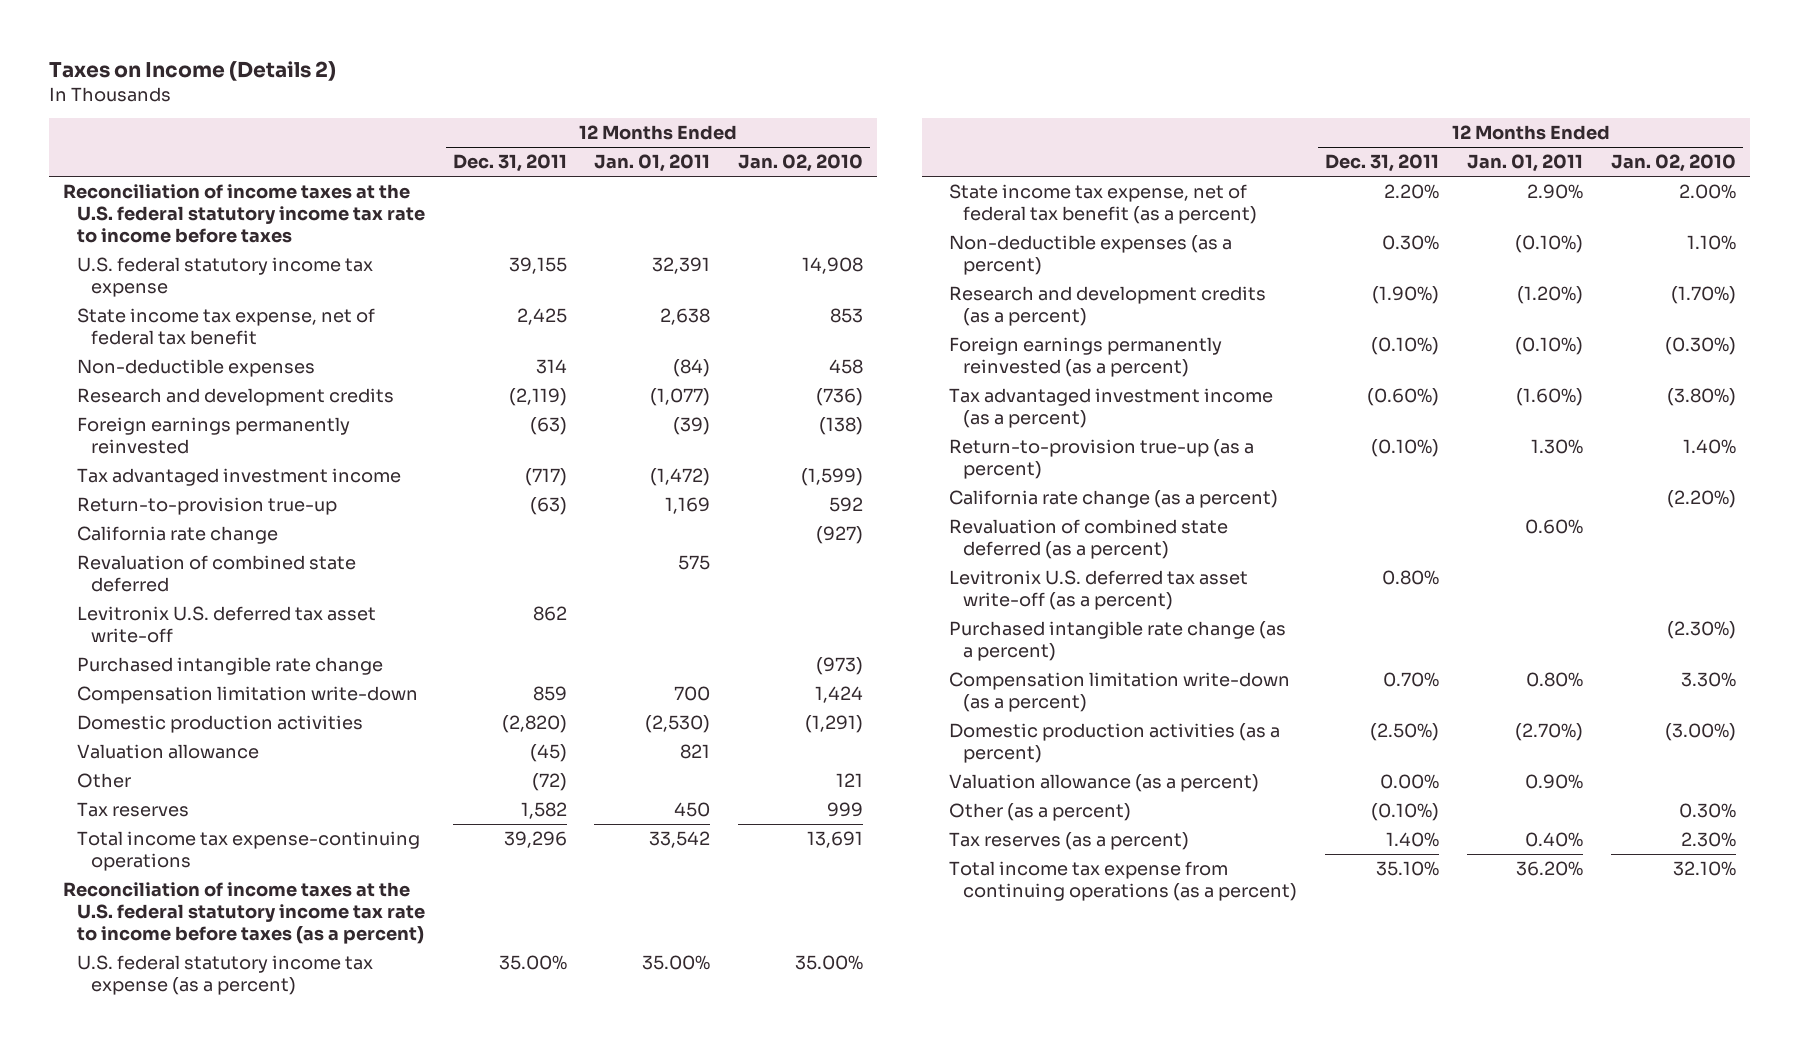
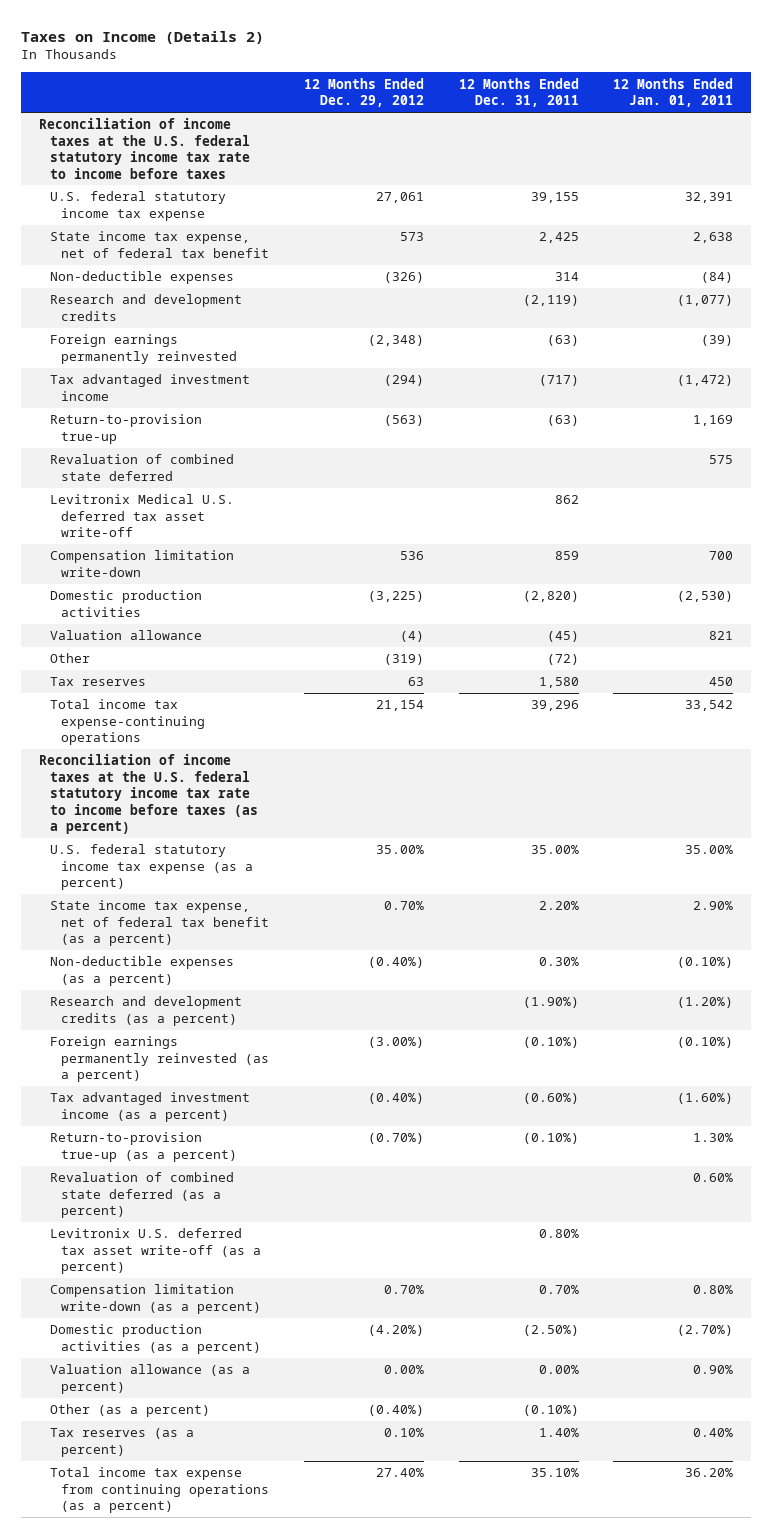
- | 12 Months Ended Dec. 31, 2011 | 12 Months Ended Jan. 01, 2011 | 12 Months Ended Jan. 02, 2010
+ | 12 Months Ended Dec. 29, 2012 | 12 Months Ended Dec. 31, 2011 | 12 Months Ended Jan. 01, 2011
- California rate change | | | (927)
- Levitronix U.S. deferred tax asset write-off | 862 | |
- Purchased intangible rate change | | | (973)
+ Levitronix Medical U.S. deferred tax asset write-off | | 862 |
- Tax reserves | 1,582 | 450 | 999
+ Tax reserves | 63 | 1,580 | 450
- California rate change (as a percent) | | | (2.20%)
- Purchased intangible rate change (as a percent) | | | (2.30%)

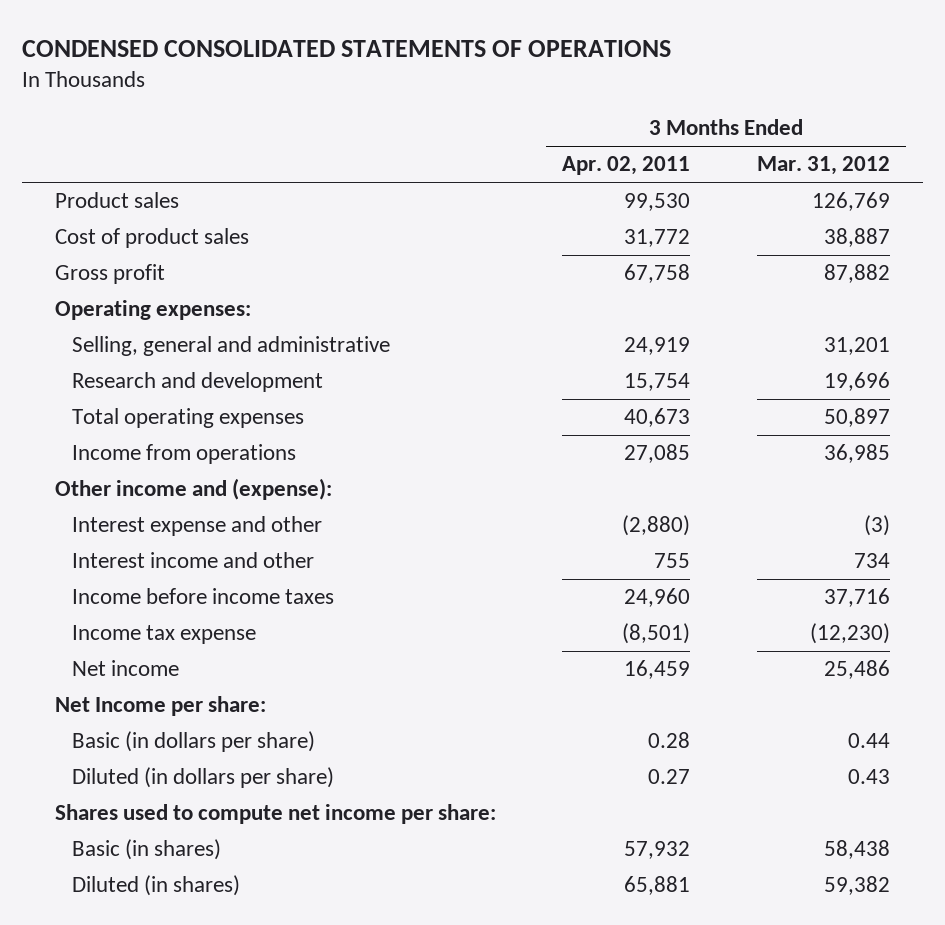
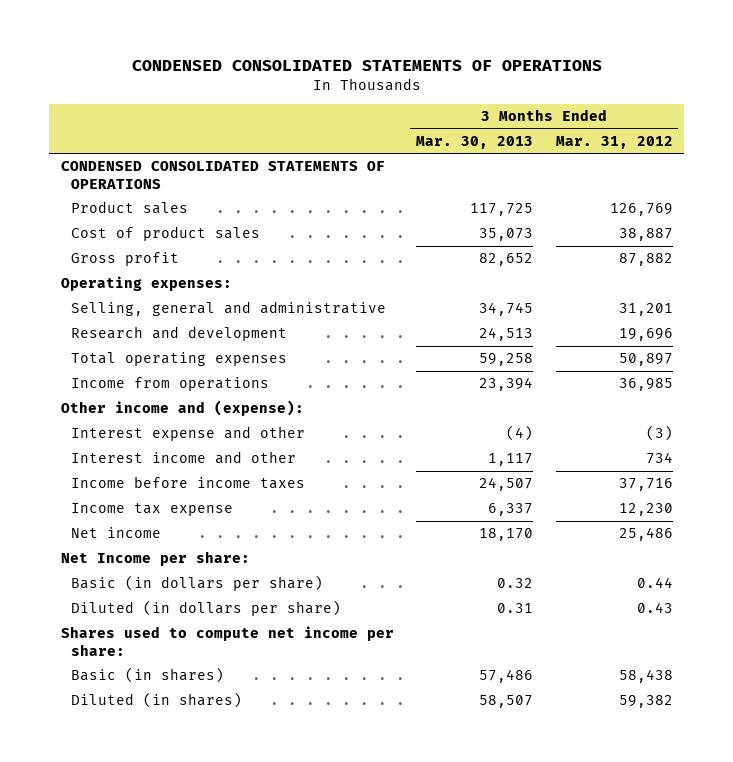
- | 3 Months Ended Apr. 02, 2011 | 3 Months Ended Mar. 31, 2012
+ | 3 Months Ended Mar. 30, 2013 | 3 Months Ended Mar. 31, 2012
+ CONDENSED CONSOLIDATED STATEMENTS OF OPERATIONS
- Income tax expense | (8,501) | (12,230)
+ Income tax expense | 6,337 | 12,230

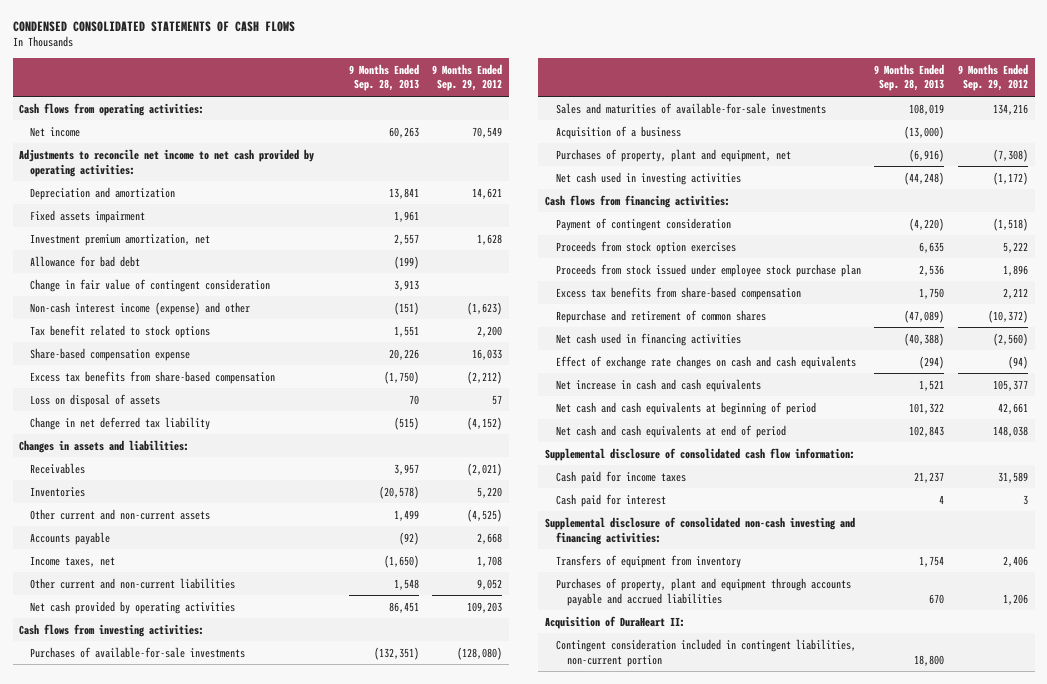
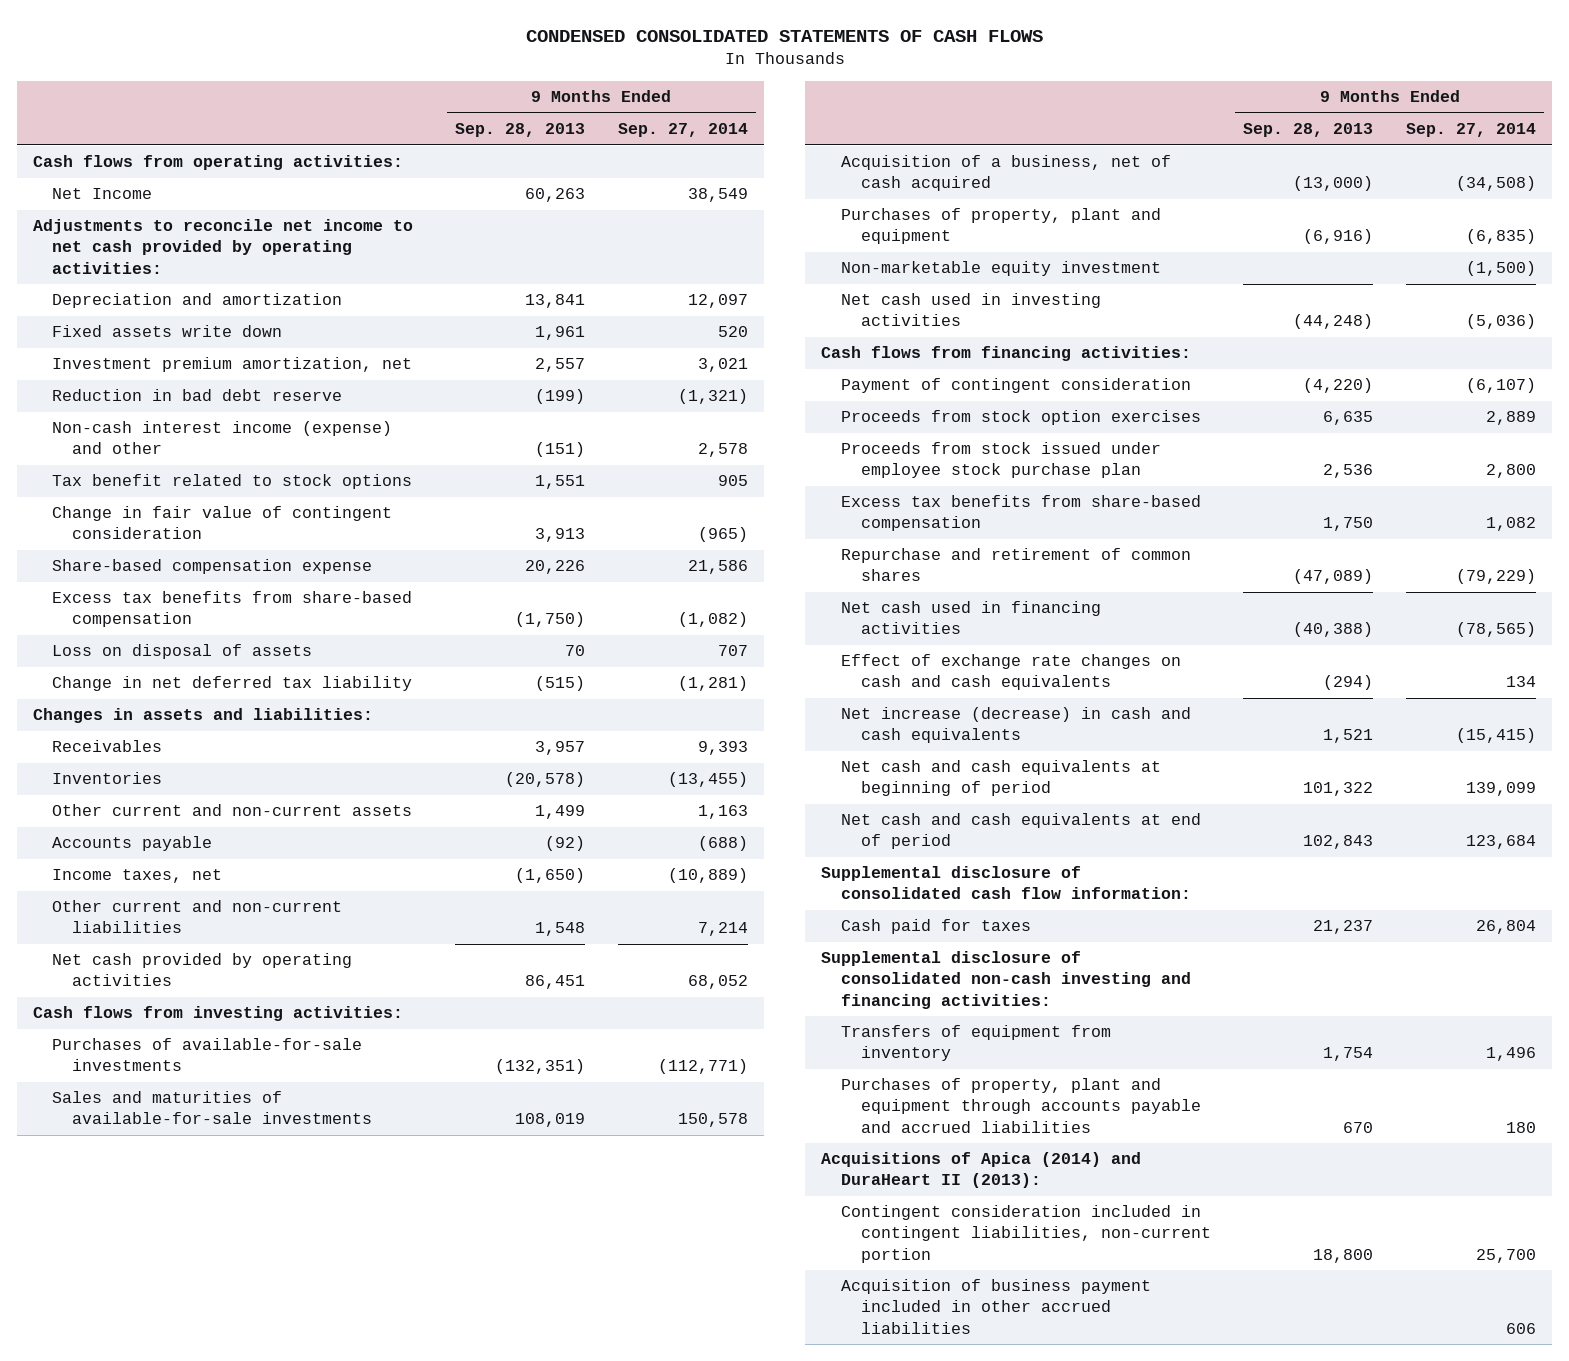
- | 9 Months Ended Sep. 28, 2013 | 9 Months Ended Sep. 29, 2012
+ | 9 Months Ended Sep. 28, 2013 | 9 Months Ended Sep. 27, 2014
- Net income | 60,263 | 70,549
+ Net Income | 60,263 | 38,549
- Fixed assets impairment | 1,961 |
+ Fixed assets write down | 1,961 | 520
- Allowance for bad debt | (199) |
+ Reduction in bad debt reserve | (199) | (1,321)
moved down: Change in fair value of contingent consideration | 3,913 | (965)
- Acquisition of a business | (13,000) |
- Purchases of property, plant and equipment, net | (6,916) | (7,308)
+ Acquisition of a business, net of cash acquired | (13,000) | (34,508)
+ Purchases of property, plant and equipment | (6,916) | (6,835)
+ Non-marketable equity investment | | (1,500)
- Net increase in cash and cash equivalents | 1,521 | 105,377
+ Net increase (decrease) in cash and cash equivalents | 1,521 | (15,415)
- Cash paid for income taxes | 21,237 | 31,589
- Cash paid for interest | 4 | 3
+ Cash paid for taxes | 21,237 | 26,804
- Acquisition of DuraHeart II:
+ Acquisitions of Apica (2014) and DuraHeart II (2013):
+ Acquisition of business payment included in other accrued liabilities | | 606

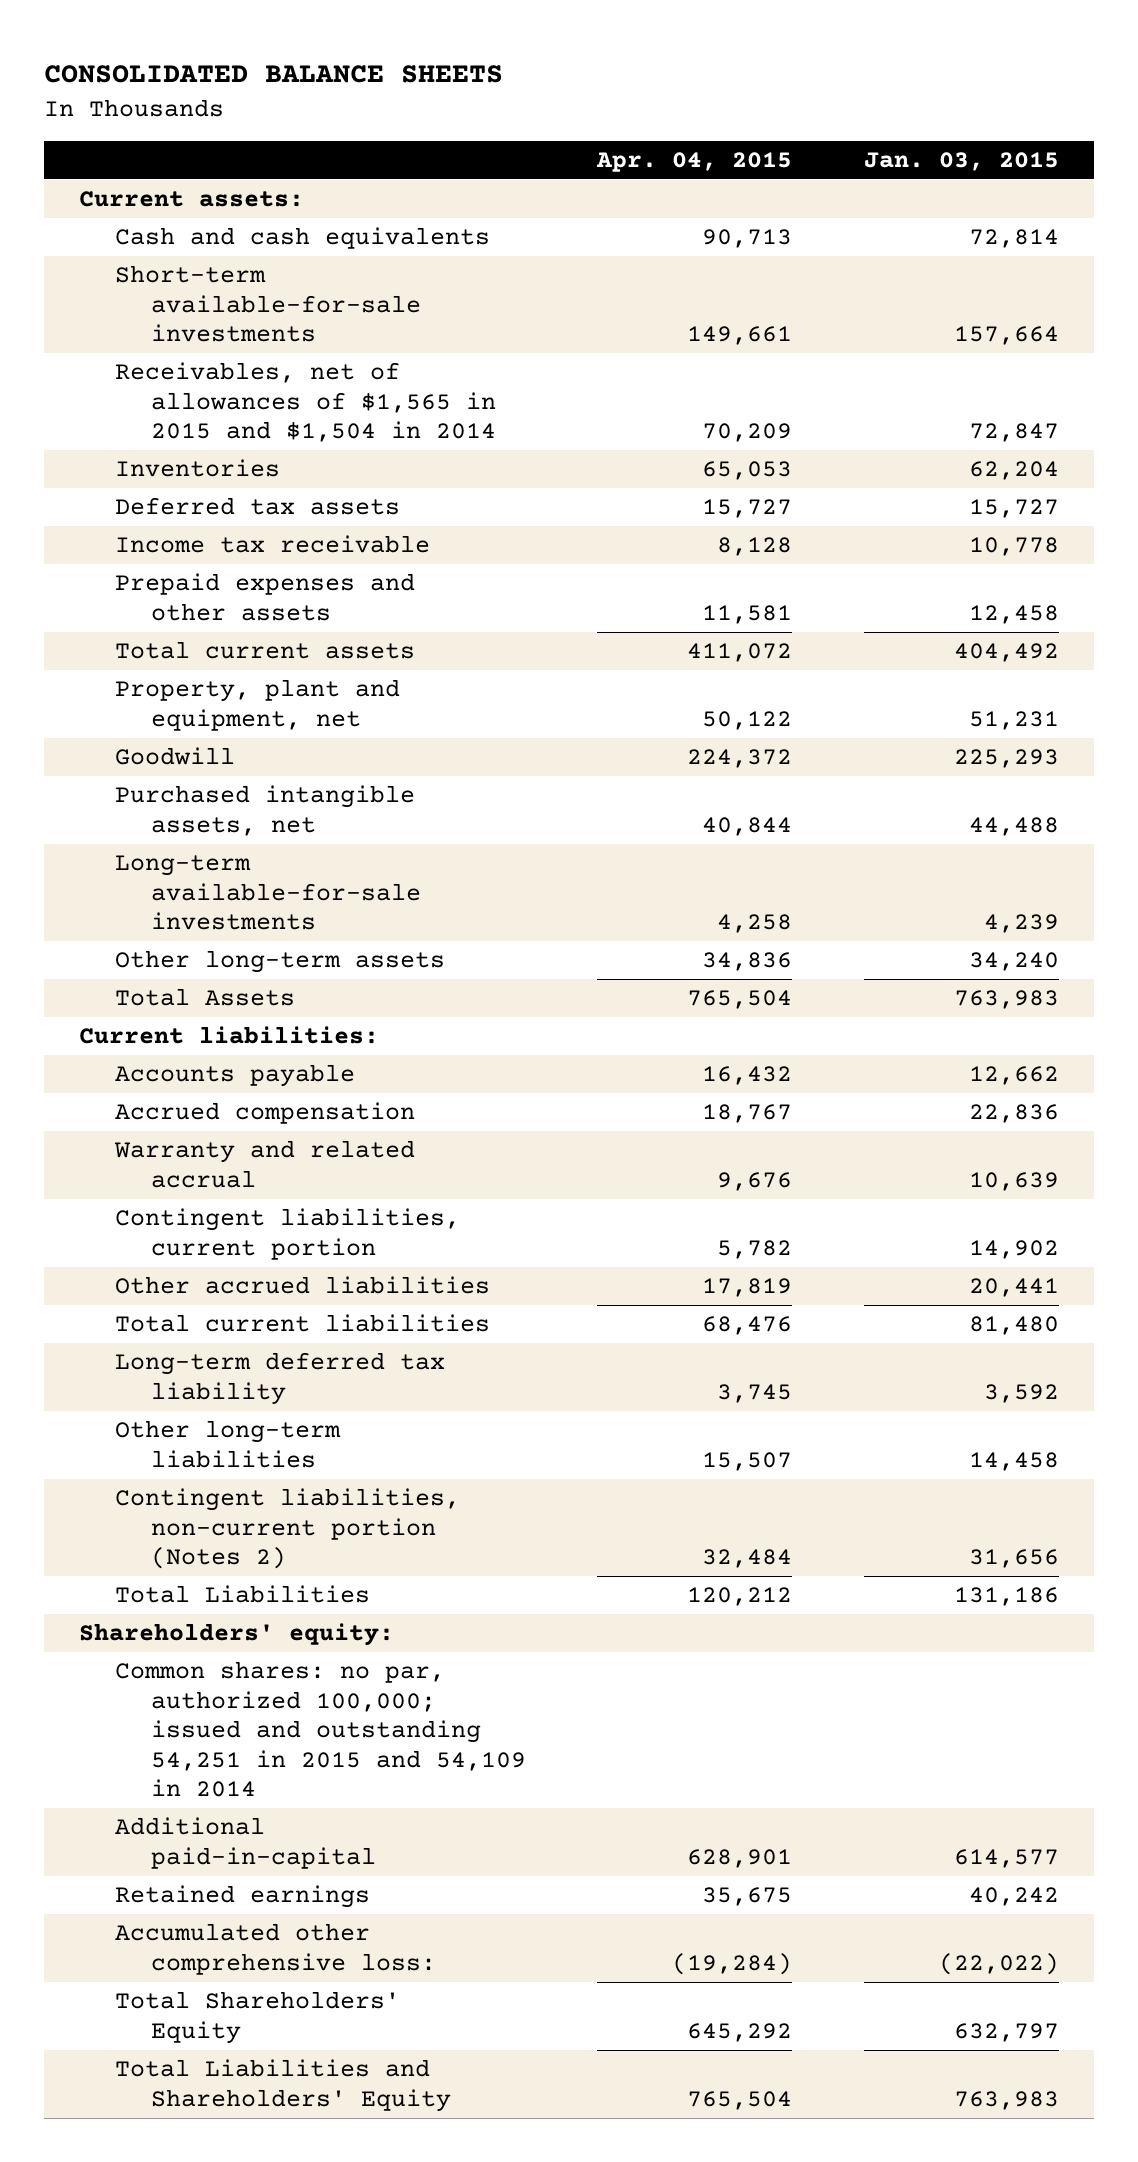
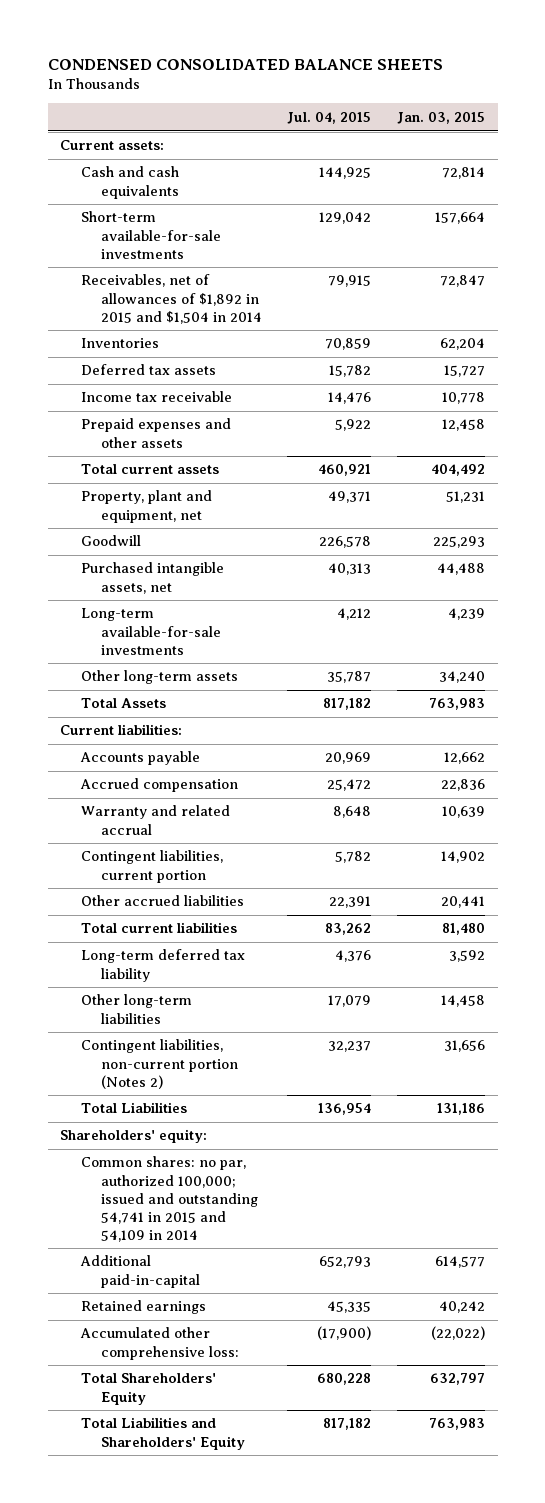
- CONSOLIDATED BALANCE SHEETS
+ CONDENSED CONSOLIDATED BALANCE SHEETS
- | Apr. 04, 2015 | Jan. 03, 2015
+ | Jul. 04, 2015 | Jan. 03, 2015
- Receivables, net of allowances of $1,565 in 2015 and $1,504 in 2014 | 70,209 | 72,847
+ Receivables, net of allowances of $1,892 in 2015 and $1,504 in 2014 | 79,915 | 72,847
- Common shares: no par, authorized 100,000; issued and outstanding 54,251 in 2015 and 54,109 in 2014
+ Common shares: no par, authorized 100,000; issued and outstanding 54,741 in 2015 and 54,109 in 2014

